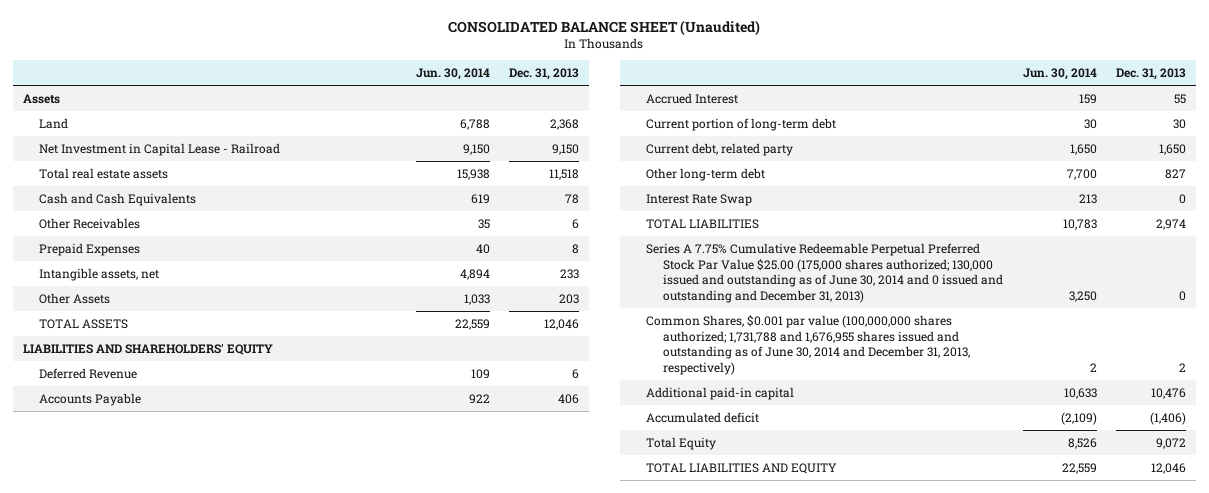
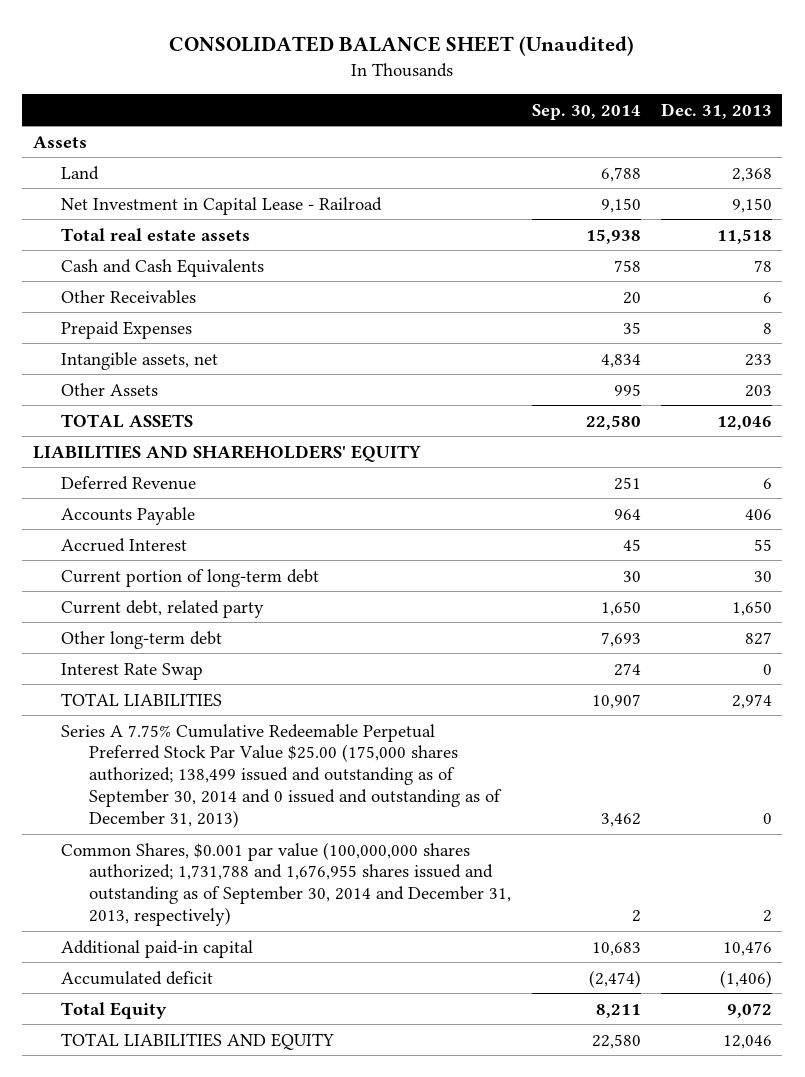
- | Jun. 30, 2014 | Dec. 31, 2013
+ | Sep. 30, 2014 | Dec. 31, 2013
- Series A 7.75% Cumulative Redeemable Perpetual Preferred Stock Par Value $25.00 (175,000 shares authorized; 130,000 issued and outstanding as of June 30, 2014 and 0 issued and outstanding and December 31, 2013) | 3,250 | 0
- Common Shares, $0.001 par value (100,000,000 shares authorized; 1,731,788 and 1,676,955 shares issued and outstanding as of June 30, 2014 and December 31, 2013, respectively) | 2 | 2
+ Series A 7.75% Cumulative Redeemable Perpetual Preferred Stock Par Value $25.00 (175,000 shares authorized; 138,499 issued and outstanding as of September 30, 2014 and 0 issued and outstanding as of December 31, 2013) | 3,462 | 0
+ Common Shares, $0.001 par value (100,000,000 shares authorized; 1,731,788 and 1,676,955 shares issued and outstanding as of September 30, 2014 and December 31, 2013, respectively) | 2 | 2

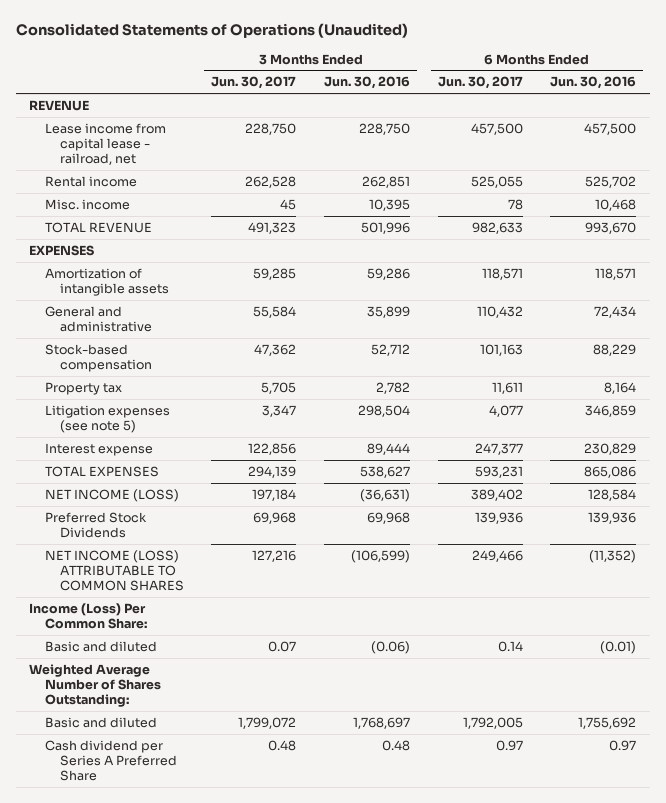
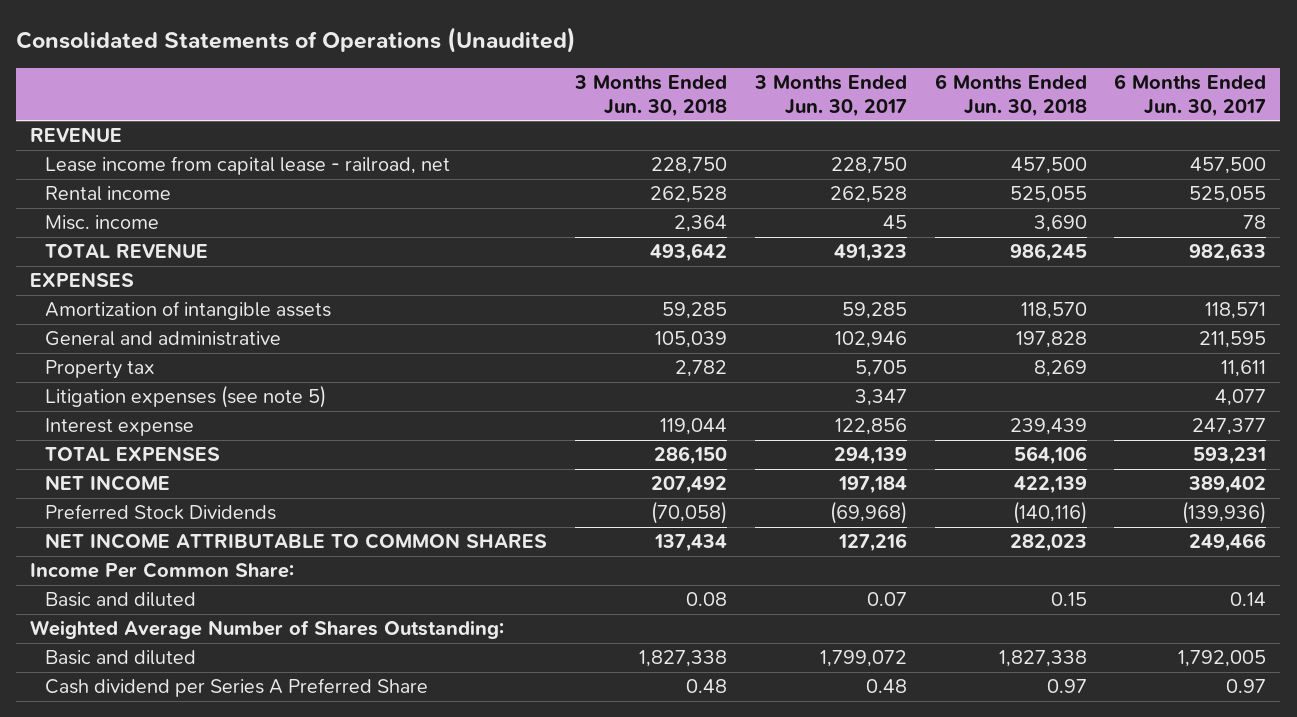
- | 3 Months Ended Jun. 30, 2017 | 3 Months Ended Jun. 30, 2016 | 6 Months Ended Jun. 30, 2017 | 6 Months Ended Jun. 30, 2016
+ | 3 Months Ended Jun. 30, 2018 | 3 Months Ended Jun. 30, 2017 | 6 Months Ended Jun. 30, 2018 | 6 Months Ended Jun. 30, 2017
- General and administrative | 55,584 | 35,899 | 110,432 | 72,434
- Stock-based compensation | 47,362 | 52,712 | 101,163 | 88,229
+ General and administrative | 105,039 | 102,946 | 197,828 | 211,595
- NET INCOME (LOSS) | 197,184 | (36,631) | 389,402 | 128,584
- Preferred Stock Dividends | 69,968 | 69,968 | 139,936 | 139,936
- NET INCOME (LOSS) ATTRIBUTABLE TO COMMON SHARES | 127,216 | (106,599) | 249,466 | (11,352)
- Income (Loss) Per Common Share:
+ NET INCOME | 207,492 | 197,184 | 422,139 | 389,402
+ Preferred Stock Dividends | (70,058) | (69,968) | (140,116) | (139,936)
+ NET INCOME ATTRIBUTABLE TO COMMON SHARES | 137,434 | 127,216 | 282,023 | 249,466
+ Income Per Common Share:

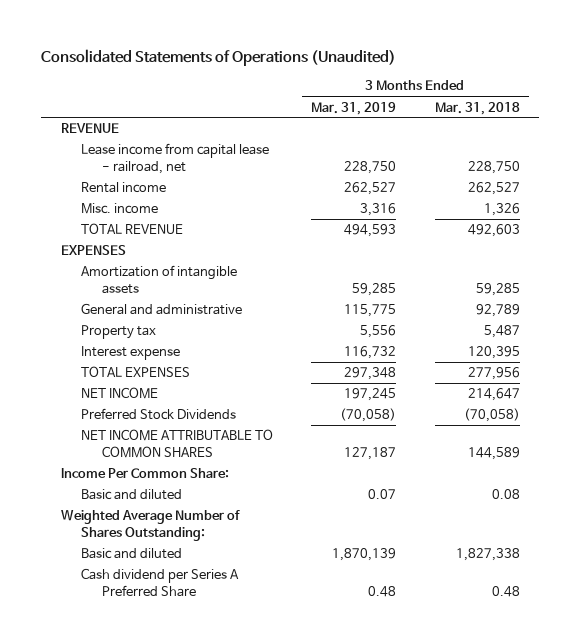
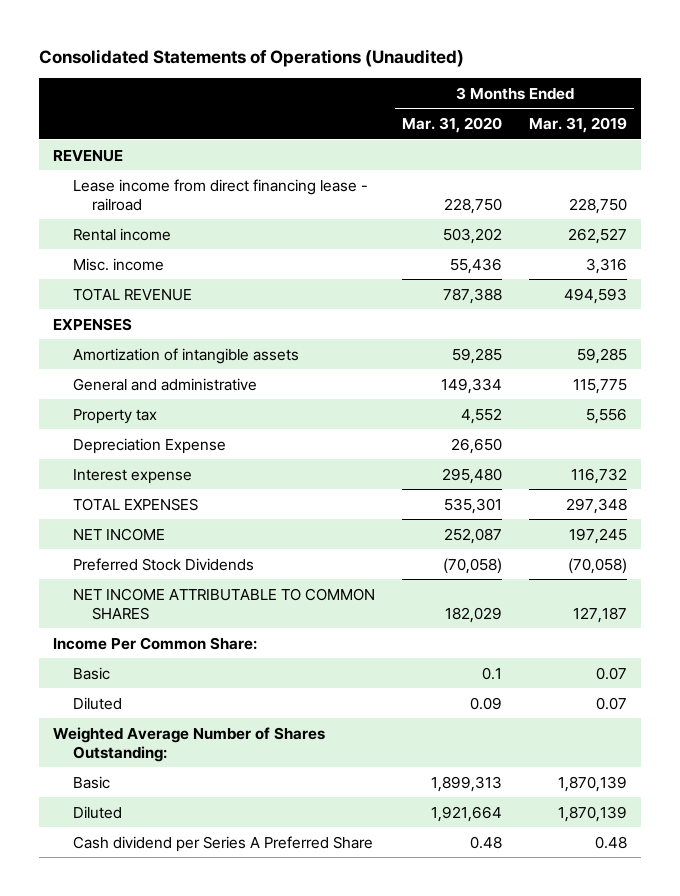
- | 3 Months Ended Mar. 31, 2019 | 3 Months Ended Mar. 31, 2018
+ | 3 Months Ended Mar. 31, 2020 | 3 Months Ended Mar. 31, 2019
- Lease income from capital lease - railroad, net | 228,750 | 228,750
+ Lease income from direct financing lease - railroad | 228,750 | 228,750
+ Depreciation Expense | 26,650 |
- Basic and diluted | 0.07 | 0.08
+ Basic | 0.1 | 0.07
+ Diluted | 0.09 | 0.07
- Basic and diluted | 1,870,139 | 1,827,338
+ Basic | 1,899,313 | 1,870,139
+ Diluted | 1,921,664 | 1,870,139

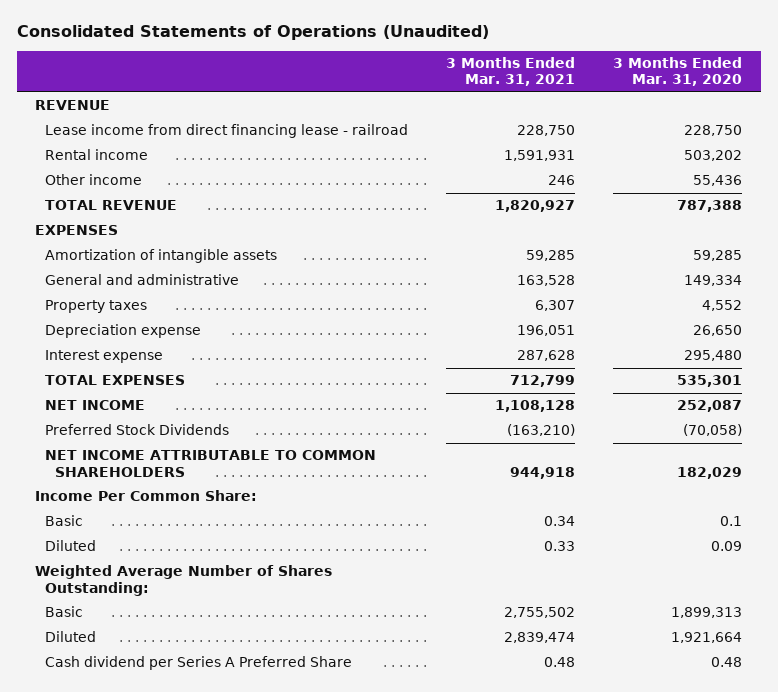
- | 3 Months Ended Mar. 31, 2020 | 3 Months Ended Mar. 31, 2019
+ | 3 Months Ended Mar. 31, 2021 | 3 Months Ended Mar. 31, 2020
- Misc. income | 55,436 | 3,316
+ Other income | 246 | 55,436
- Property tax | 4,552 | 5,556
- Depreciation Expense | 26,650 |
+ Property taxes | 6,307 | 4,552
+ Depreciation expense | 196,051 | 26,650
- NET INCOME ATTRIBUTABLE TO COMMON SHARES | 182,029 | 127,187
+ NET INCOME ATTRIBUTABLE TO COMMON SHAREHOLDERS | 944,918 | 182,029

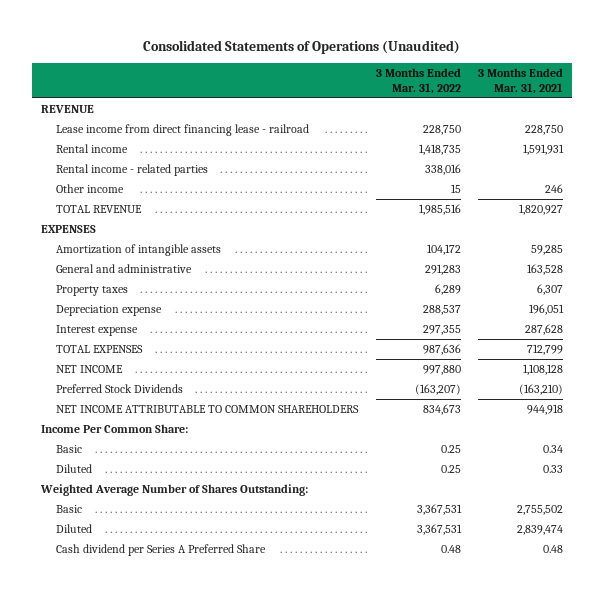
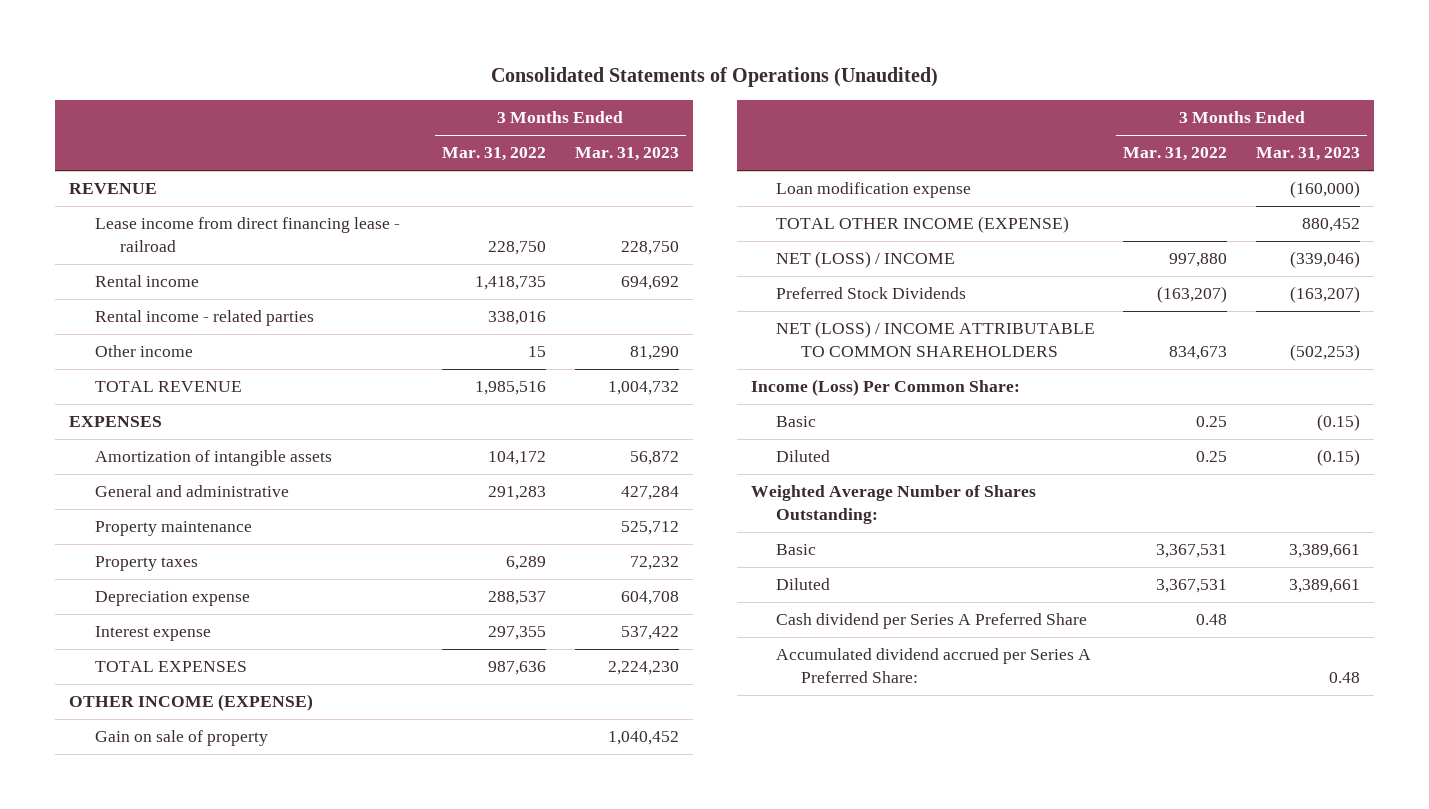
- | 3 Months Ended Mar. 31, 2022 | 3 Months Ended Mar. 31, 2021
+ | 3 Months Ended Mar. 31, 2022 | 3 Months Ended Mar. 31, 2023
+ Property maintenance | | 525,712
- NET INCOME | 997,880 | 1,108,128
+ OTHER INCOME (EXPENSE)
+ Gain on sale of property | | 1,040,452
+ Loan modification expense | | (160,000)
+ TOTAL OTHER INCOME (EXPENSE) | | 880,452
+ NET (LOSS) / INCOME | 997,880 | (339,046)
- NET INCOME ATTRIBUTABLE TO COMMON SHAREHOLDERS | 834,673 | 944,918
- Income Per Common Share:
+ NET (LOSS) / INCOME ATTRIBUTABLE TO COMMON SHAREHOLDERS | 834,673 | (502,253)
+ Income (Loss) Per Common Share:
+ Accumulated dividend accrued per Series A Preferred Share: | | 0.48

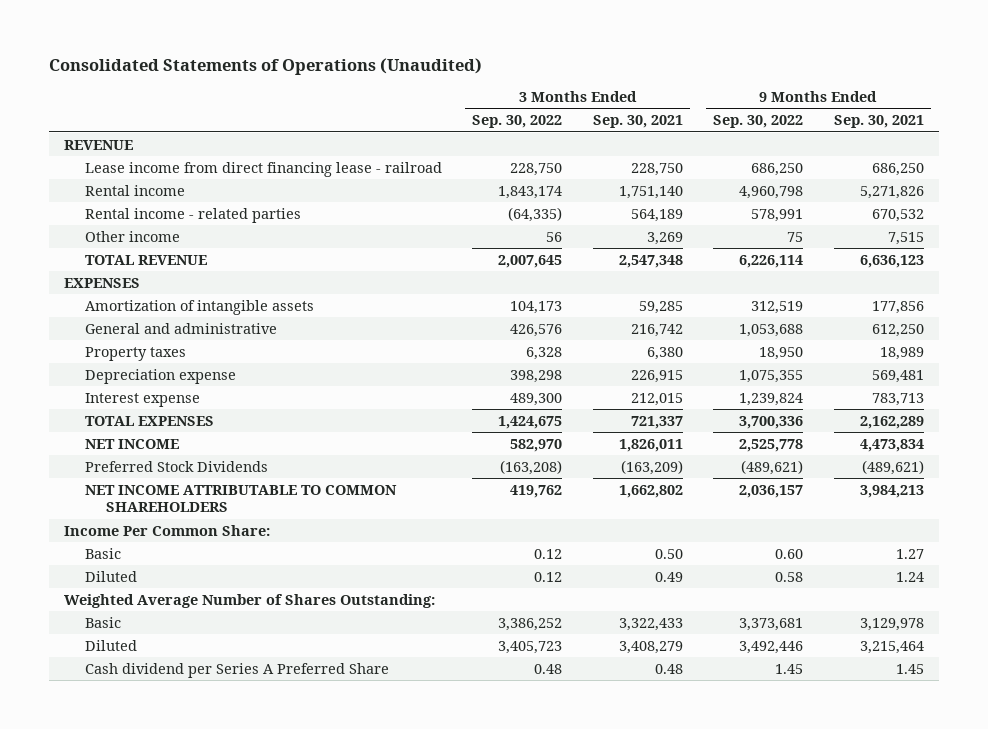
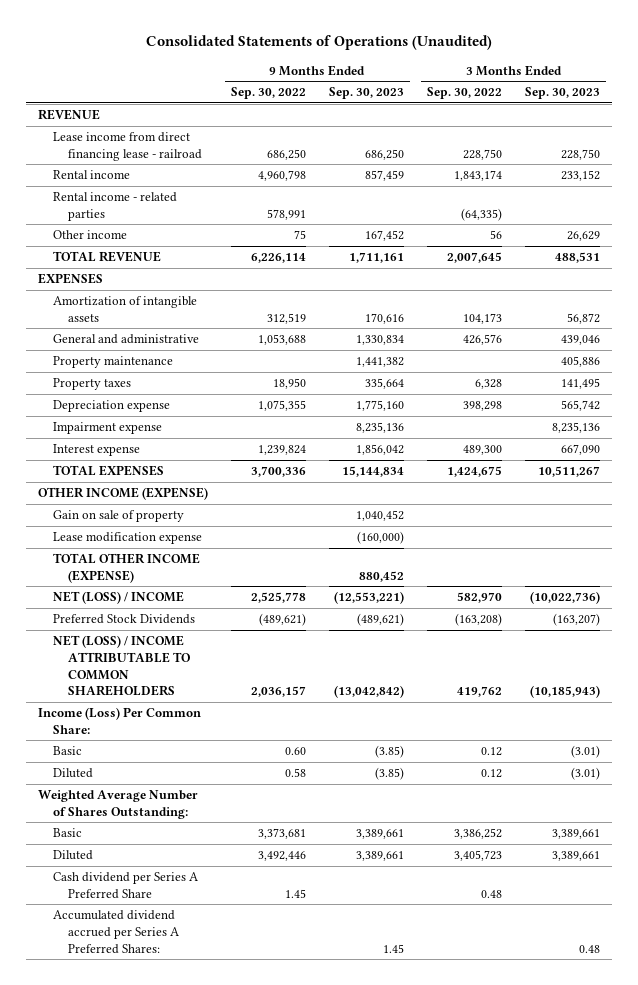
- | 3 Months Ended Sep. 30, 2022 | 3 Months Ended Sep. 30, 2021 | 9 Months Ended Sep. 30, 2022 | 9 Months Ended Sep. 30, 2021
+ | 9 Months Ended Sep. 30, 2022 | 9 Months Ended Sep. 30, 2023 | 3 Months Ended Sep. 30, 2022 | 3 Months Ended Sep. 30, 2023
+ Property maintenance | | 1,441,382 | | 405,886
+ Impairment expense | | 8,235,136 | | 8,235,136
- NET INCOME | 582,970 | 1,826,011 | 2,525,778 | 4,473,834
+ OTHER INCOME (EXPENSE)
+ Gain on sale of property | | 1,040,452 | |
+ Lease modification expense | | (160,000) | |
+ TOTAL OTHER INCOME (EXPENSE) | | 880,452 | |
+ NET (LOSS) / INCOME | 2,525,778 | (12,553,221) | 582,970 | (10,022,736)
- NET INCOME ATTRIBUTABLE TO COMMON SHAREHOLDERS | 419,762 | 1,662,802 | 2,036,157 | 3,984,213
- Income Per Common Share:
+ NET (LOSS) / INCOME ATTRIBUTABLE TO COMMON SHAREHOLDERS | 2,036,157 | (13,042,842) | 419,762 | (10,185,943)
+ Income (Loss) Per Common Share:
+ Accumulated dividend accrued per Series A Preferred Shares: | | 1.45 | | 0.48

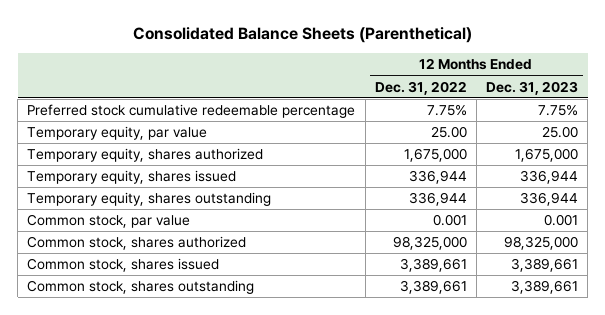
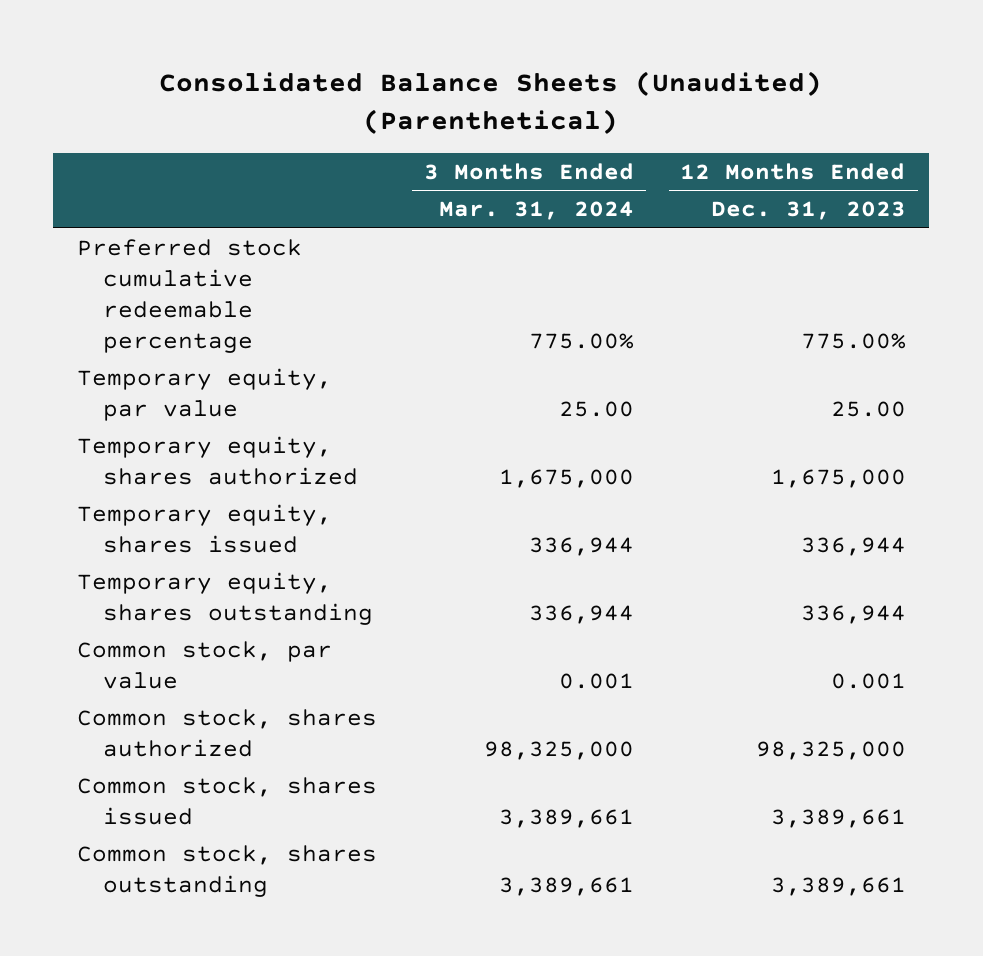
- Consolidated Balance Sheets (Parenthetical)
+ Consolidated Balance Sheets (Unaudited) (Parenthetical)
- | 12 Months Ended Dec. 31, 2022 | 12 Months Ended Dec. 31, 2023
+ | 3 Months Ended Mar. 31, 2024 | 12 Months Ended Dec. 31, 2023
- Preferred stock cumulative redeemable percentage | 7.75% | 7.75%
+ Preferred stock cumulative redeemable percentage | 775.00% | 775.00%

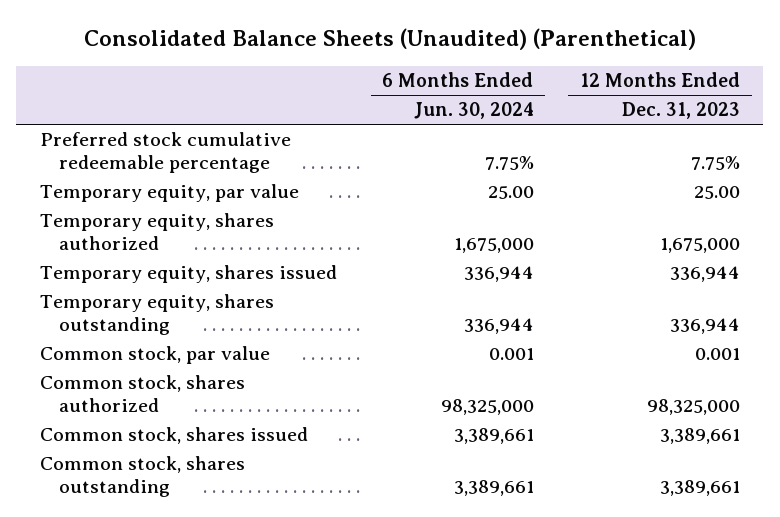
- | 3 Months Ended Mar. 31, 2024 | 12 Months Ended Dec. 31, 2023
+ | 6 Months Ended Jun. 30, 2024 | 12 Months Ended Dec. 31, 2023
- Preferred stock cumulative redeemable percentage | 775.00% | 775.00%
+ Preferred stock cumulative redeemable percentage | 7.75% | 7.75%

